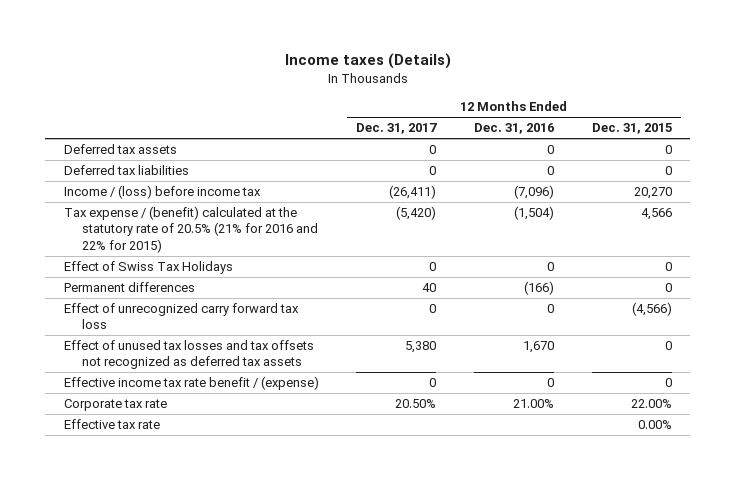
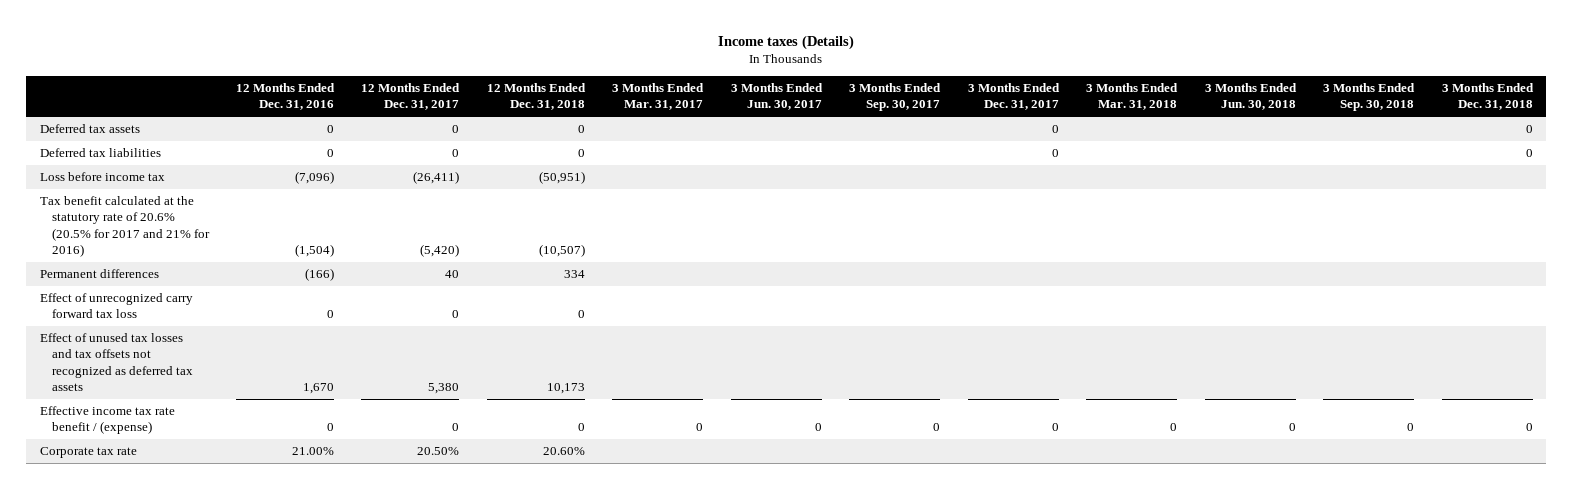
- | 12 Months Ended Dec. 31, 2017 | 12 Months Ended Dec. 31, 2016 | 12 Months Ended Dec. 31, 2015
+ | 12 Months Ended Dec. 31, 2016 | 12 Months Ended Dec. 31, 2017 | 12 Months Ended Dec. 31, 2018 | 3 Months Ended Mar. 31, 2017 | 3 Months Ended Jun. 30, 2017 | 3 Months Ended Sep. 30, 2017 | 3 Months Ended Dec. 31, 2017 | 3 Months Ended Mar. 31, 2018 | 3 Months Ended Jun. 30, 2018 | 3 Months Ended Sep. 30, 2018 | 3 Months Ended Dec. 31, 2018
- Income / (loss) before income tax | (26,411) | (7,096) | 20,270
- Tax expense / (benefit) calculated at the statutory rate of 20.5% (21% for 2016 and 22% for 2015) | (5,420) | (1,504) | 4,566
- Effect of Swiss Tax Holidays | 0 | 0 | 0
+ Loss before income tax | (7,096) | (26,411) | (50,951) | | | | | | | |
+ Tax benefit calculated at the statutory rate of 20.6% (20.5% for 2017 and 21% for 2016) | (1,504) | (5,420) | (10,507) | | | | | | | |
- Effective tax rate | | | 0.00%

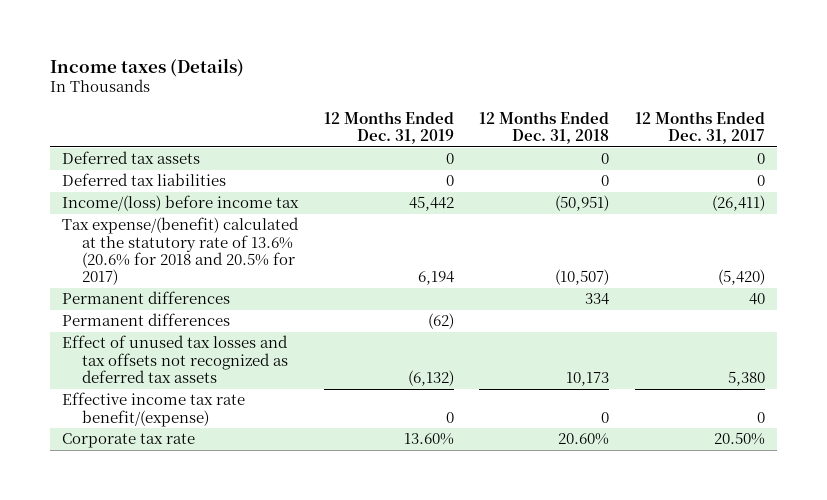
- | 12 Months Ended Dec. 31, 2016 | 12 Months Ended Dec. 31, 2017 | 12 Months Ended Dec. 31, 2018 | 3 Months Ended Mar. 31, 2017 | 3 Months Ended Jun. 30, 2017 | 3 Months Ended Sep. 30, 2017 | 3 Months Ended Dec. 31, 2017 | 3 Months Ended Mar. 31, 2018 | 3 Months Ended Jun. 30, 2018 | 3 Months Ended Sep. 30, 2018 | 3 Months Ended Dec. 31, 2018
+ | 12 Months Ended Dec. 31, 2019 | 12 Months Ended Dec. 31, 2018 | 12 Months Ended Dec. 31, 2017
- Loss before income tax | (7,096) | (26,411) | (50,951) | | | | | | | |
- Tax benefit calculated at the statutory rate of 20.6% (20.5% for 2017 and 21% for 2016) | (1,504) | (5,420) | (10,507) | | | | | | | |
+ Income/(loss) before income tax | 45,442 | (50,951) | (26,411)
+ Tax expense/(benefit) calculated at the statutory rate of 13.6% (20.6% for 2018 and 20.5% for 2017) | 6,194 | (10,507) | (5,420)
- Effect of unrecognized carry forward tax loss | 0 | 0 | 0 | | | | | | | |
+ Permanent differences | (62) | |
- Effective income tax rate benefit / (expense) | 0 | 0 | 0 | 0 | 0 | 0 | 0 | 0 | 0 | 0 | 0
+ Effective income tax rate benefit/(expense) | 0 | 0 | 0

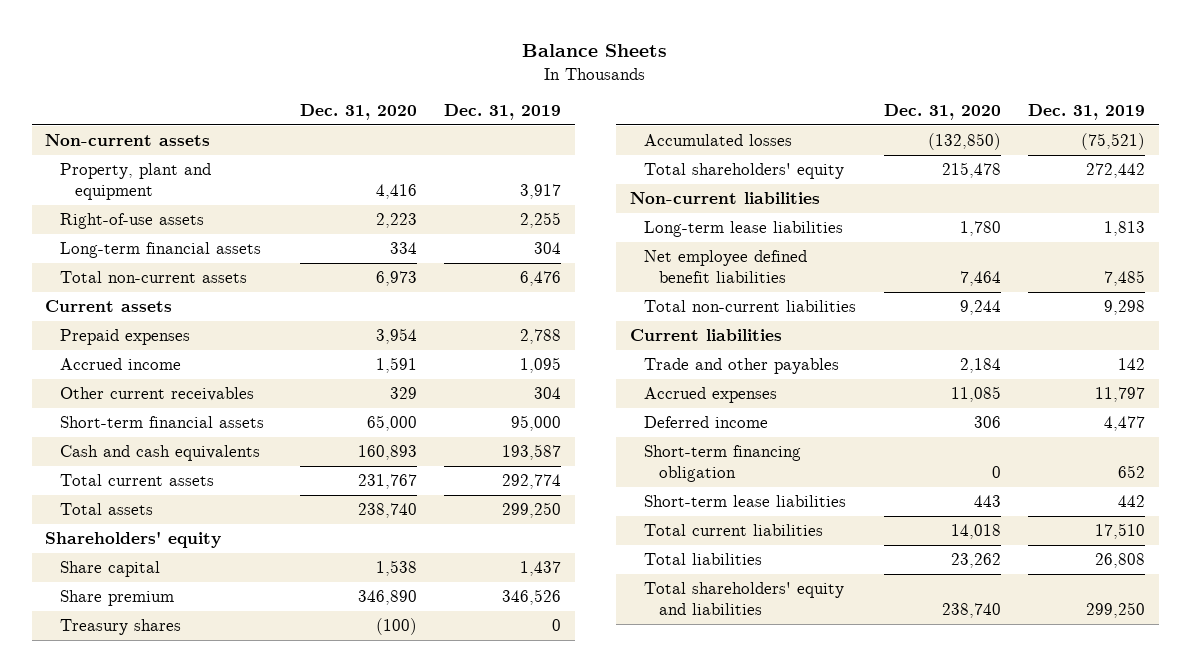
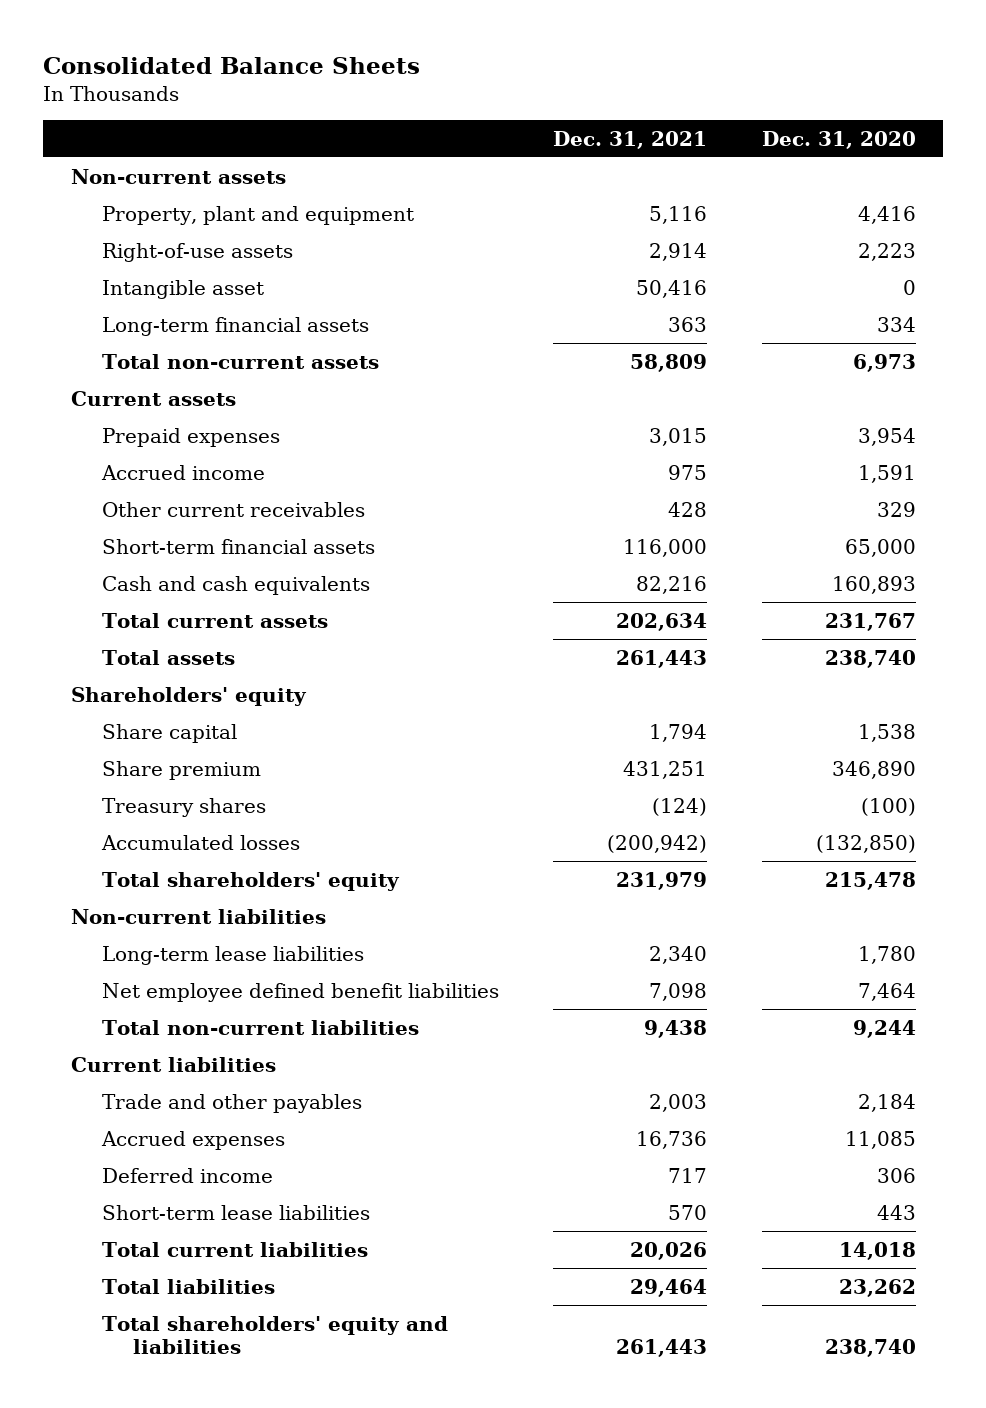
- Balance Sheets
+ Consolidated Balance Sheets
- | Dec. 31, 2020 | Dec. 31, 2019
+ | Dec. 31, 2021 | Dec. 31, 2020
+ Intangible asset | 50,416 | 0
- Short-term financing obligation | 0 | 652

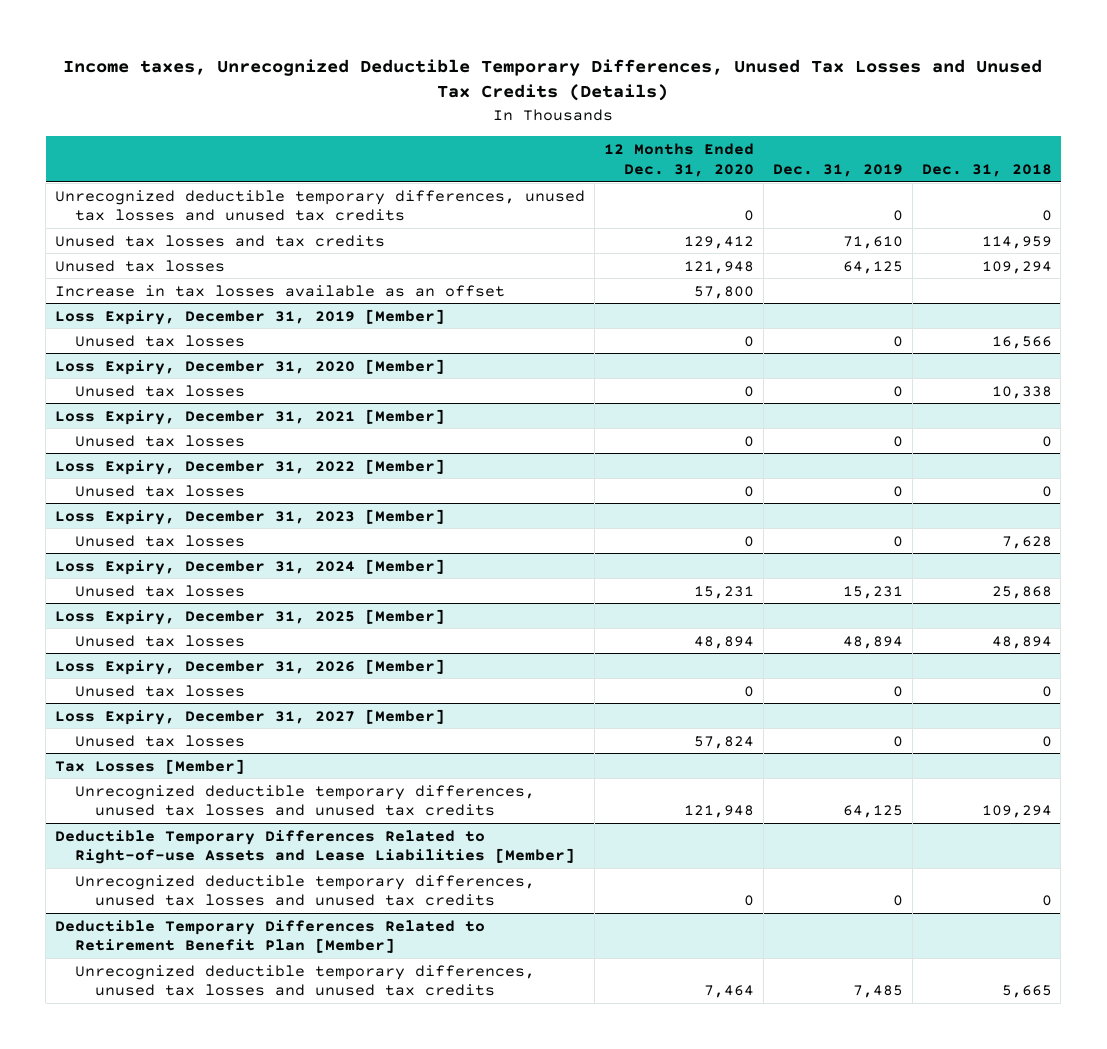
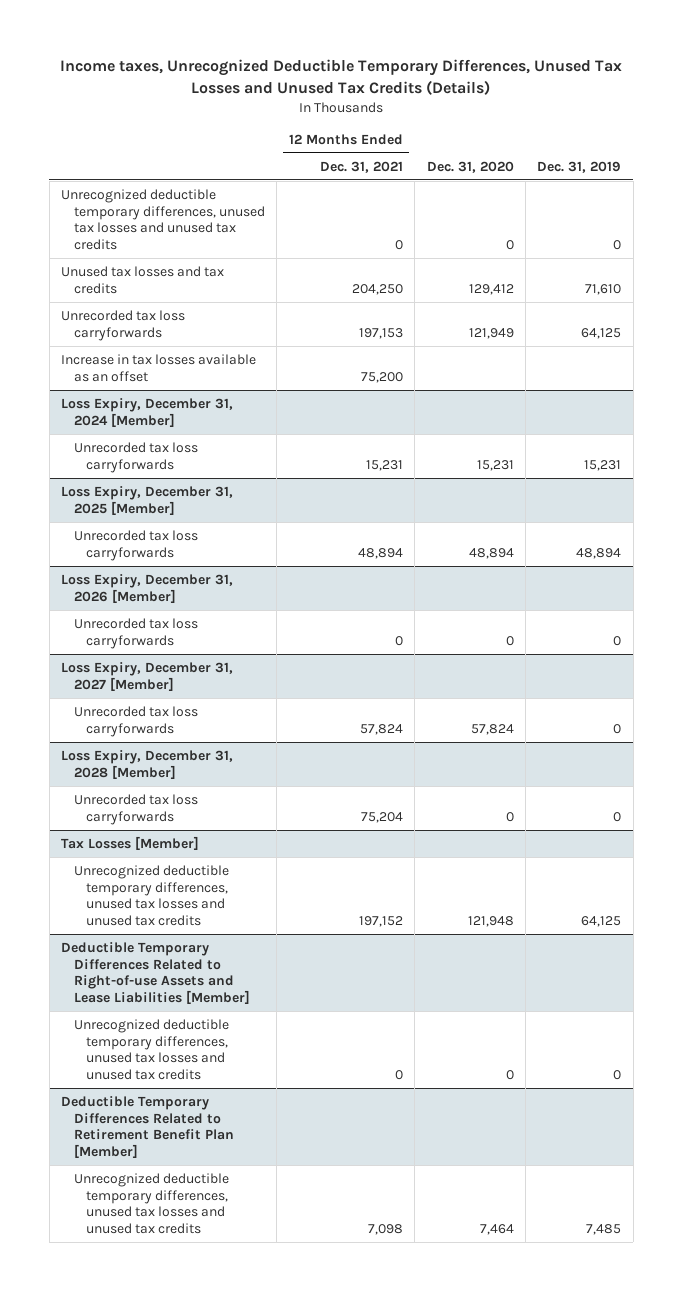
- | 12 Months Ended Dec. 31, 2020 | Dec. 31, 2019 | Dec. 31, 2018
+ | 12 Months Ended Dec. 31, 2021 | Dec. 31, 2020 | Dec. 31, 2019
- Unused tax losses | 121,948 | 64,125 | 109,294
+ Unrecorded tax loss carryforwards | 197,153 | 121,949 | 64,125
- Loss Expiry, December 31, 2019 [Member]
- Unused tax losses | 0 | 0 | 16,566
- Loss Expiry, December 31, 2020 [Member]
- Unused tax losses | 0 | 0 | 10,338
- Loss Expiry, December 31, 2021 [Member]
- Unused tax losses | 0 | 0 | 0
- Loss Expiry, December 31, 2022 [Member]
- Unused tax losses | 0 | 0 | 0
- Loss Expiry, December 31, 2023 [Member]
- Unused tax losses | 0 | 0 | 7,628
@ Loss Expiry, December 31, 2024 [Member]
- Unused tax losses | 15,231 | 15,231 | 25,868
+ Unrecorded tax loss carryforwards | 15,231 | 15,231 | 15,231
@ Loss Expiry, December 31, 2025 [Member]
- Unused tax losses | 48,894 | 48,894 | 48,894
+ Unrecorded tax loss carryforwards | 48,894 | 48,894 | 48,894
@ Loss Expiry, December 31, 2026 [Member]
- Unused tax losses | 0 | 0 | 0
+ Unrecorded tax loss carryforwards | 0 | 0 | 0
@ Loss Expiry, December 31, 2027 [Member]
- Unused tax losses | 57,824 | 0 | 0
+ Unrecorded tax loss carryforwards | 57,824 | 57,824 | 0
+ Loss Expiry, December 31, 2028 [Member]
+ Unrecorded tax loss carryforwards | 75,204 | 0 | 0

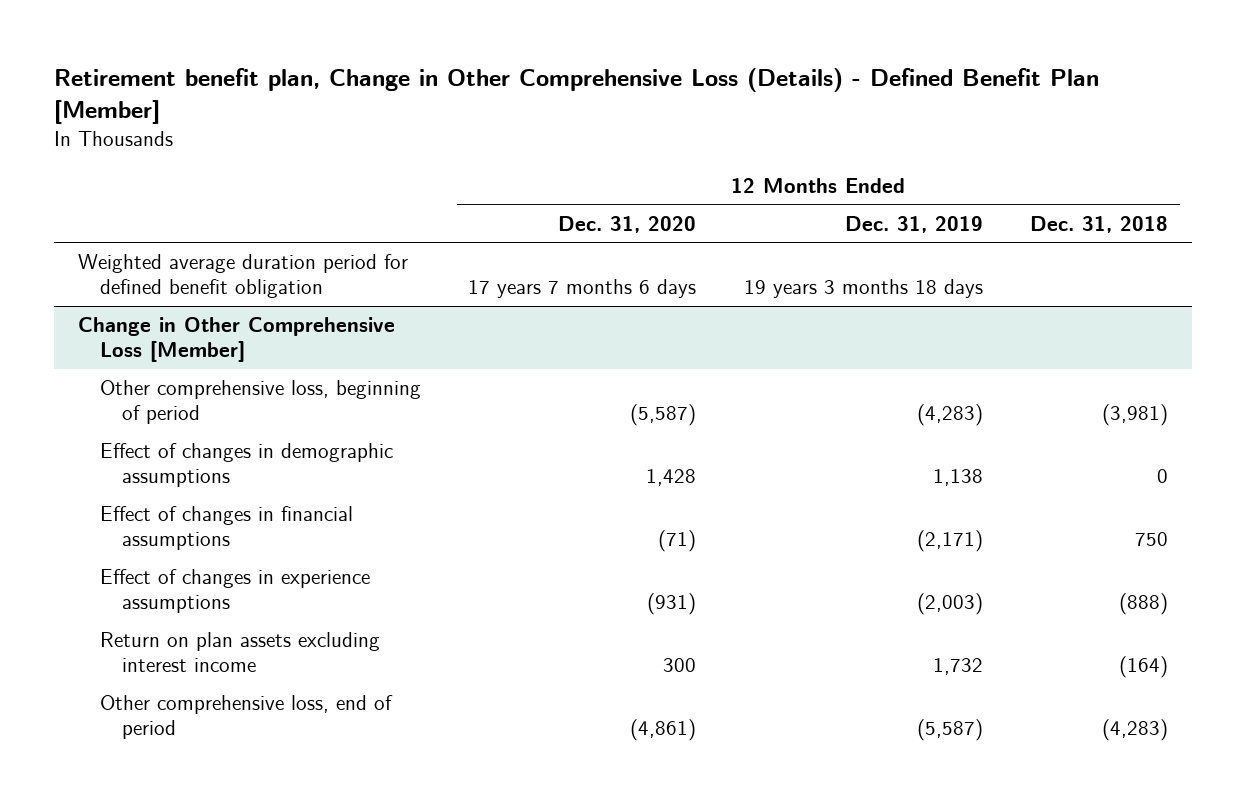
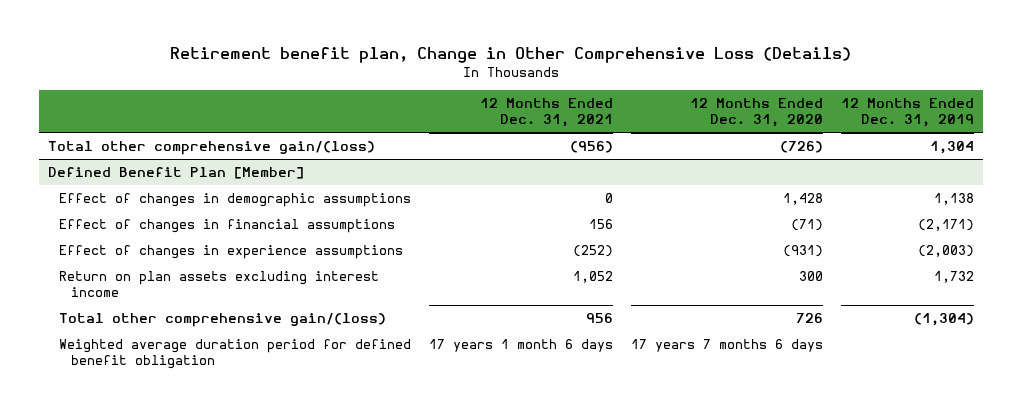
- Retirement benefit plan, Change in Other Comprehensive Loss (Details) - Defined Benefit Plan [Member]
+ Retirement benefit plan, Change in Other Comprehensive Loss (Details)
- | 12 Months Ended Dec. 31, 2020 | 12 Months Ended Dec. 31, 2019 | 12 Months Ended Dec. 31, 2018
+ | 12 Months Ended Dec. 31, 2021 | 12 Months Ended Dec. 31, 2020 | 12 Months Ended Dec. 31, 2019
- Weighted average duration period for defined benefit obligation | 17 years 7 months 6 days | 19 years 3 months 18 days |
- Change in Other Comprehensive Loss [Member]
- Other comprehensive loss, beginning of period | (5,587) | (4,283) | (3,981)
+ Total other comprehensive gain/(loss) | (956) | (726) | 1,304
+ Defined Benefit Plan [Member]
- Other comprehensive loss, end of period | (4,861) | (5,587) | (4,283)
+ Total other comprehensive gain/(loss) | 956 | 726 | (1,304)
+ Weighted average duration period for defined benefit obligation | 17 years 1 month 6 days | 17 years 7 months 6 days |

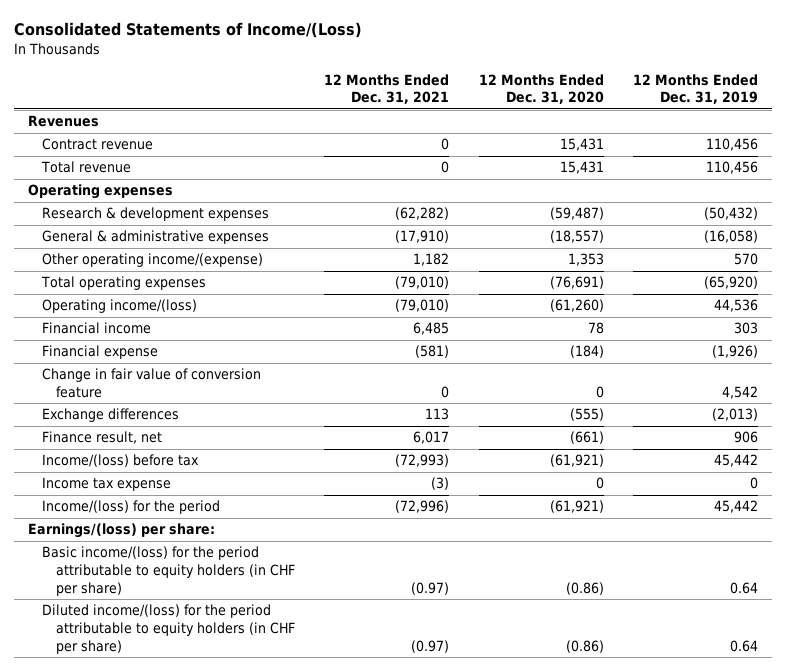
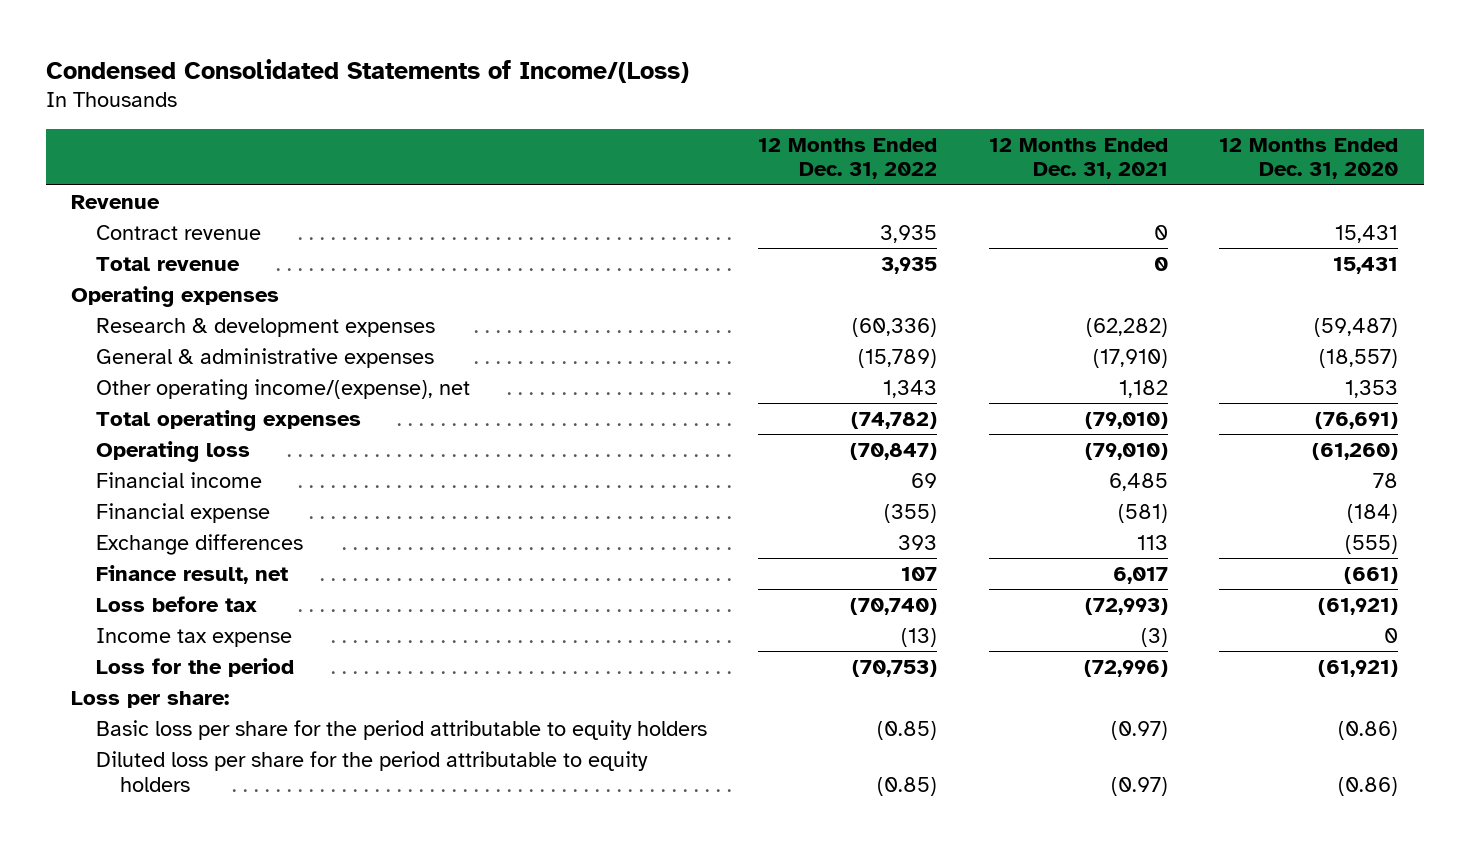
- Consolidated Statements of Income/(Loss)
+ Condensed Consolidated Statements of Income/(Loss)
- | 12 Months Ended Dec. 31, 2021 | 12 Months Ended Dec. 31, 2020 | 12 Months Ended Dec. 31, 2019
+ | 12 Months Ended Dec. 31, 2022 | 12 Months Ended Dec. 31, 2021 | 12 Months Ended Dec. 31, 2020
- Revenues
+ Revenue
- Other operating income/(expense) | 1,182 | 1,353 | 570
+ Other operating income/(expense), net | 1,343 | 1,182 | 1,353
- Operating income/(loss) | (79,010) | (61,260) | 44,536
+ Operating loss | (70,847) | (79,010) | (61,260)
- Change in fair value of conversion feature | 0 | 0 | 4,542
- Income/(loss) before tax | (72,993) | (61,921) | 45,442
+ Loss before tax | (70,740) | (72,993) | (61,921)
- Income/(loss) for the period | (72,996) | (61,921) | 45,442
- Earnings/(loss) per share:
- Basic income/(loss) for the period attributable to equity holders (in CHF per share) | (0.97) | (0.86) | 0.64
- Diluted income/(loss) for the period attributable to equity holders (in CHF per share) | (0.97) | (0.86) | 0.64
+ Loss for the period | (70,753) | (72,996) | (61,921)
+ Loss per share:
+ Basic loss per share for the period attributable to equity holders | (0.85) | (0.97) | (0.86)
+ Diluted loss per share for the period attributable to equity holders | (0.85) | (0.97) | (0.86)

